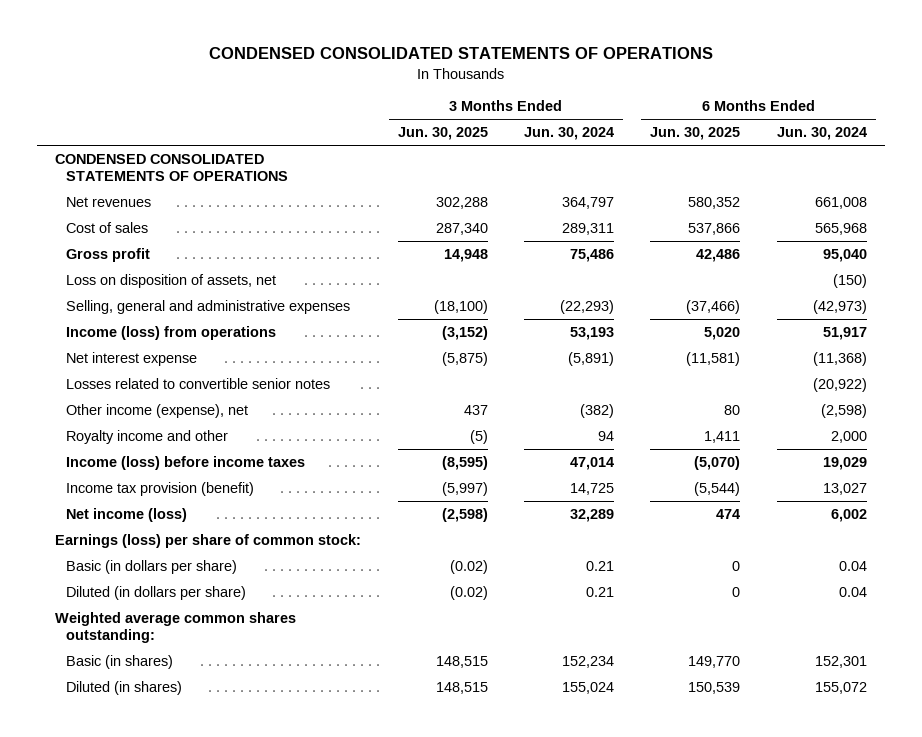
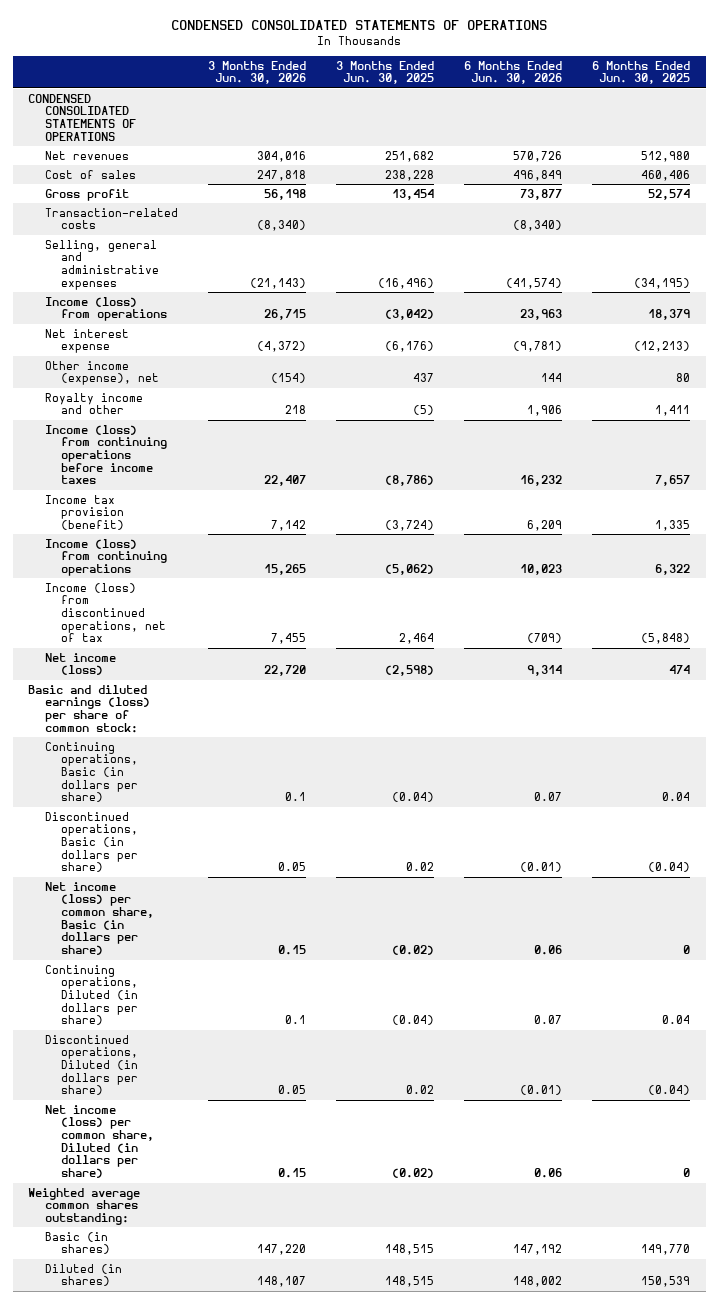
- | 3 Months Ended Jun. 30, 2025 | 3 Months Ended Jun. 30, 2024 | 6 Months Ended Jun. 30, 2025 | 6 Months Ended Jun. 30, 2024
+ | 3 Months Ended Jun. 30, 2026 | 3 Months Ended Jun. 30, 2025 | 6 Months Ended Jun. 30, 2026 | 6 Months Ended Jun. 30, 2025
- Net revenues | 302,288 | 364,797 | 580,352 | 661,008
- Cost of sales | 287,340 | 289,311 | 537,866 | 565,968
- Gross profit | 14,948 | 75,486 | 42,486 | 95,040
- Loss on disposition of assets, net | | | | (150)
- Selling, general and administrative expenses | (18,100) | (22,293) | (37,466) | (42,973)
- Income (loss) from operations | (3,152) | 53,193 | 5,020 | 51,917
- Net interest expense | (5,875) | (5,891) | (11,581) | (11,368)
- Losses related to convertible senior notes | | | | (20,922)
+ Net revenues | 304,016 | 251,682 | 570,726 | 512,980
+ Cost of sales | 247,818 | 238,228 | 496,849 | 460,406
+ Gross profit | 56,198 | 13,454 | 73,877 | 52,574
+ Transaction-related costs | (8,340) | | (8,340) |
+ Selling, general and administrative expenses | (21,143) | (16,496) | (41,574) | (34,195)
+ Income (loss) from operations | 26,715 | (3,042) | 23,963 | 18,379
+ Net interest expense | (4,372) | (6,176) | (9,781) | (12,213)
- Income (loss) before income taxes | (8,595) | 47,014 | (5,070) | 19,029
- Income tax provision (benefit) | (5,997) | 14,725 | (5,544) | 13,027
+ Income (loss) from continuing operations before income taxes | 22,407 | (8,786) | 16,232 | 7,657
+ Income tax provision (benefit) | 7,142 | (3,724) | 6,209 | 1,335
+ Income (loss) from continuing operations | 15,265 | (5,062) | 10,023 | 6,322
+ Income (loss) from discontinued operations, net of tax | 7,455 | 2,464 | (709) | (5,848)
- Earnings (loss) per share of common stock:
- Basic (in dollars per share) | (0.02) | 0.21 | 0 | 0.04
- Diluted (in dollars per share) | (0.02) | 0.21 | 0 | 0.04
+ Basic and diluted earnings (loss) per share of common stock:
+ Continuing operations, Basic (in dollars per share) | 0.1 | (0.04) | 0.07 | 0.04
+ Discontinued operations, Basic (in dollars per share) | 0.05 | 0.02 | (0.01) | (0.04)
+ Net income (loss) per common share, Basic (in dollars per share) | 0.15 | (0.02) | 0.06 | 0
+ Continuing operations, Diluted (in dollars per share) | 0.1 | (0.04) | 0.07 | 0.04
+ Discontinued operations, Diluted (in dollars per share) | 0.05 | 0.02 | (0.01) | (0.04)
+ Net income (loss) per common share, Diluted (in dollars per share) | 0.15 | (0.02) | 0.06 | 0

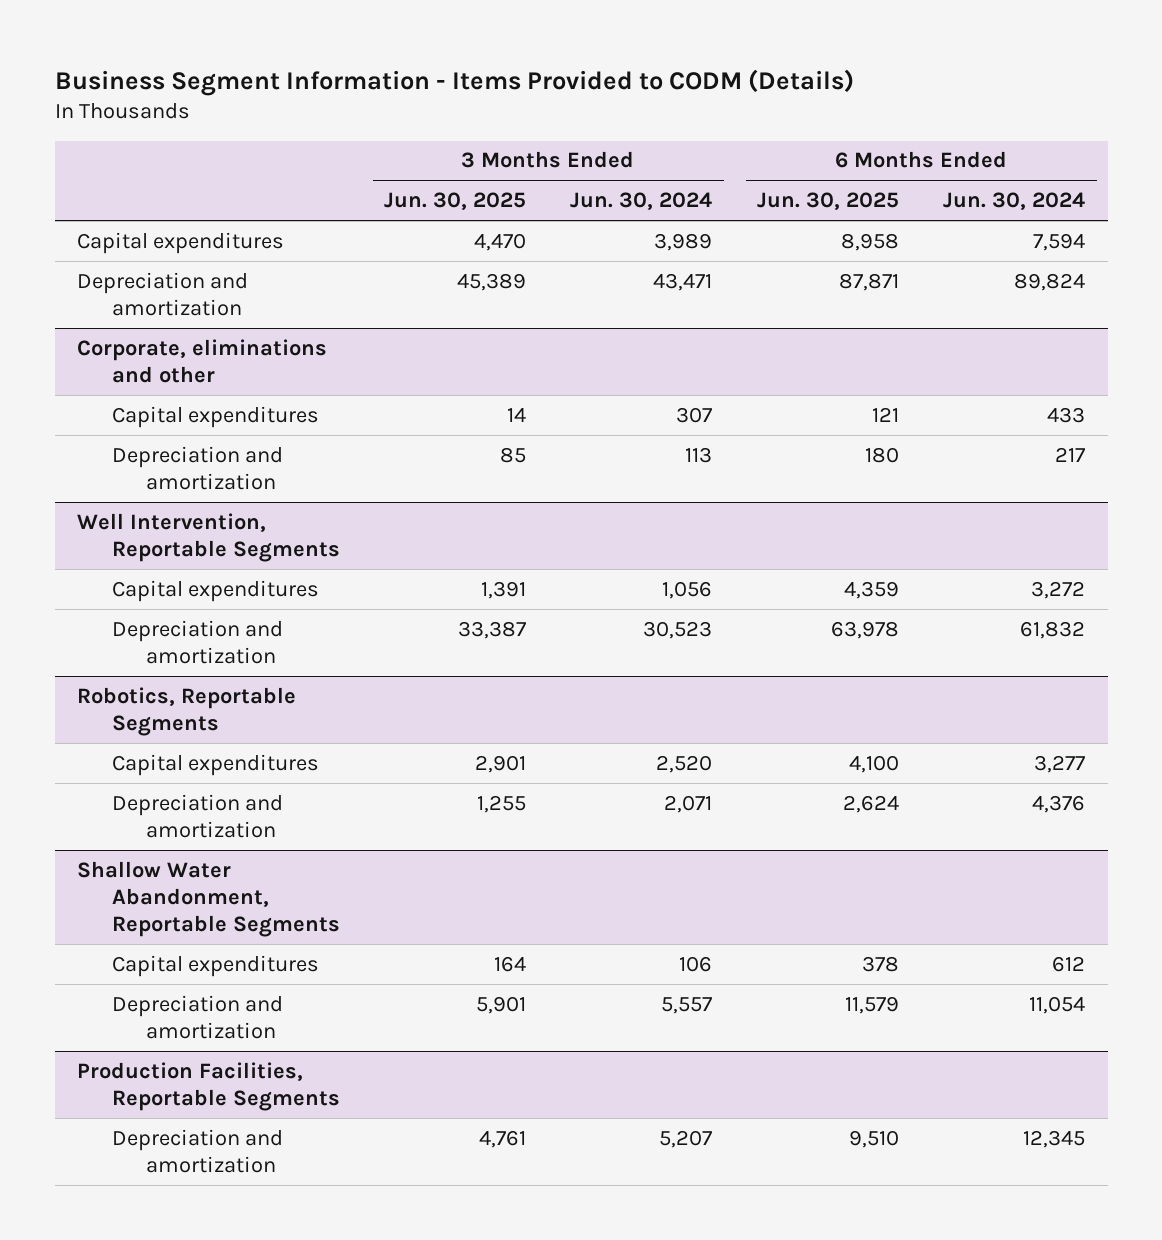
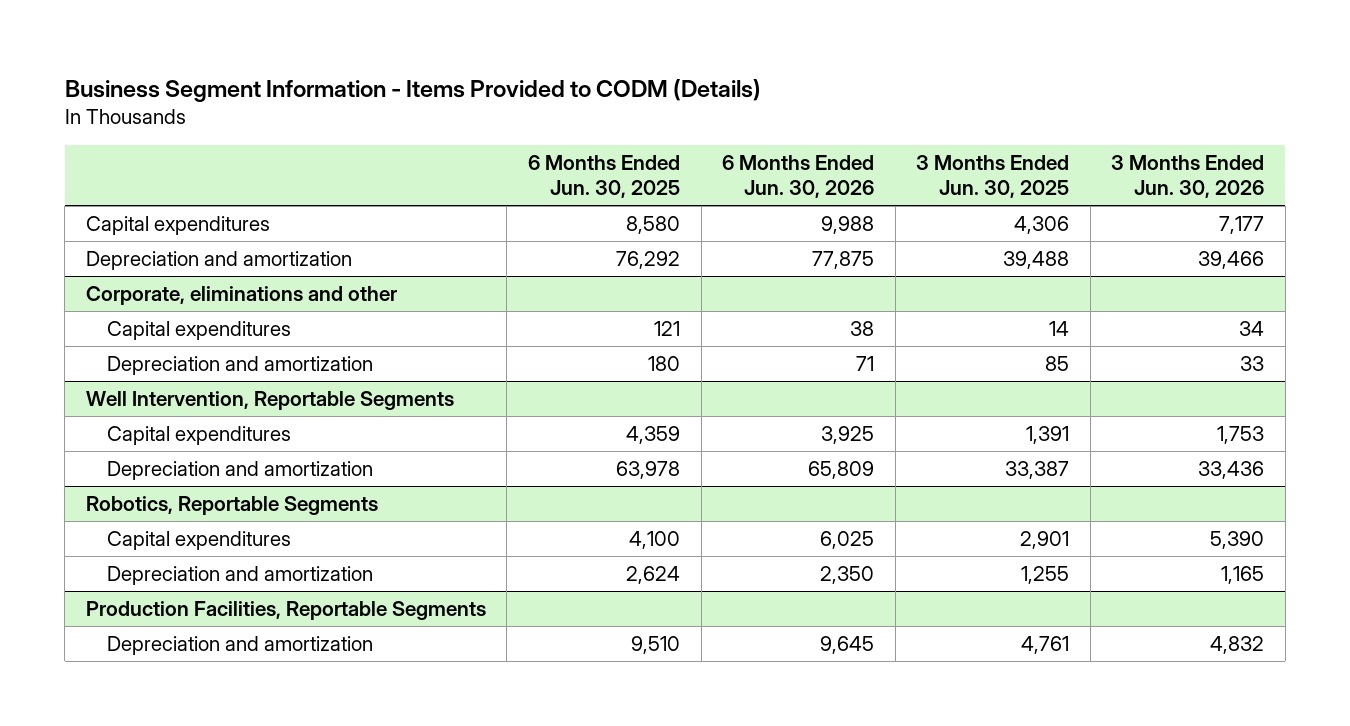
- | 3 Months Ended Jun. 30, 2025 | 3 Months Ended Jun. 30, 2024 | 6 Months Ended Jun. 30, 2025 | 6 Months Ended Jun. 30, 2024
+ | 6 Months Ended Jun. 30, 2025 | 6 Months Ended Jun. 30, 2026 | 3 Months Ended Jun. 30, 2025 | 3 Months Ended Jun. 30, 2026
- Capital expenditures | 4,470 | 3,989 | 8,958 | 7,594
- Depreciation and amortization | 45,389 | 43,471 | 87,871 | 89,824
+ Capital expenditures | 8,580 | 9,988 | 4,306 | 7,177
+ Depreciation and amortization | 76,292 | 77,875 | 39,488 | 39,466
- Shallow Water Abandonment, Reportable Segments
- Capital expenditures | 164 | 106 | 378 | 612
- Depreciation and amortization | 5,901 | 5,557 | 11,579 | 11,054

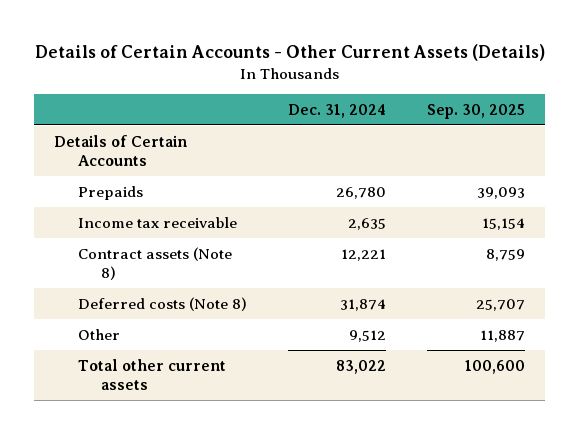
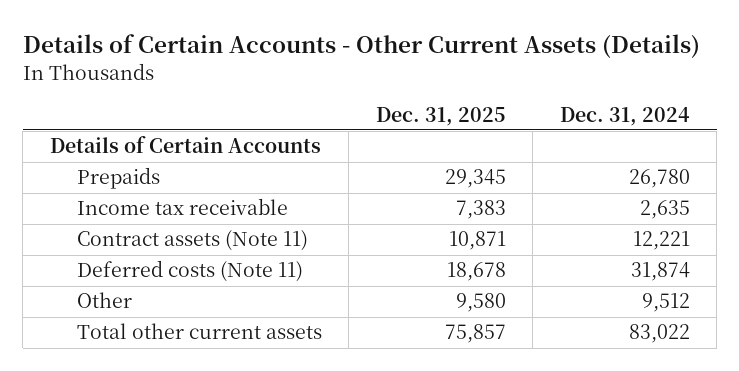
- | Dec. 31, 2024 | Sep. 30, 2025
+ | Dec. 31, 2025 | Dec. 31, 2024
- Contract assets (Note 8) | 12,221 | 8,759
- Deferred costs (Note 8) | 31,874 | 25,707
+ Contract assets (Note 11) | 10,871 | 12,221
+ Deferred costs (Note 11) | 18,678 | 31,874

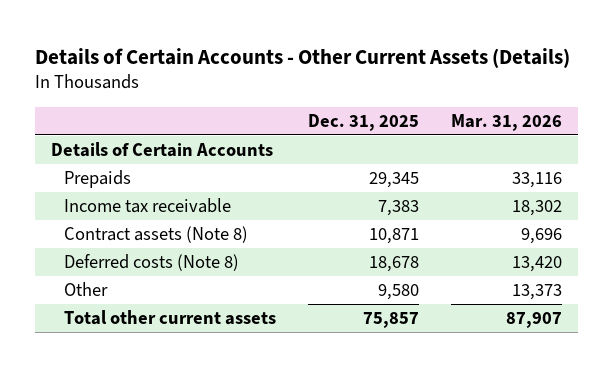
- | Dec. 31, 2025 | Dec. 31, 2024
+ | Dec. 31, 2025 | Mar. 31, 2026
- Contract assets (Note 11) | 10,871 | 12,221
- Deferred costs (Note 11) | 18,678 | 31,874
+ Contract assets (Note 8) | 10,871 | 9,696
+ Deferred costs (Note 8) | 18,678 | 13,420

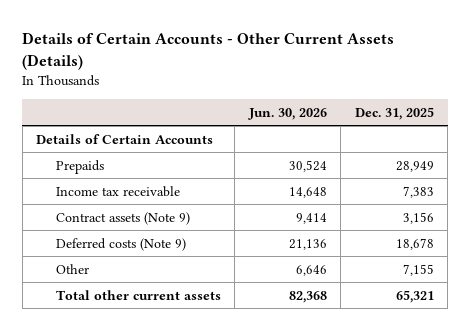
- | Dec. 31, 2025 | Mar. 31, 2026
+ | Jun. 30, 2026 | Dec. 31, 2025
- Prepaids | 29,345 | 33,116
+ Prepaids | 30,524 | 28,949
- Contract assets (Note 8) | 10,871 | 9,696
- Deferred costs (Note 8) | 18,678 | 13,420
- Other | 9,580 | 13,373
- Total other current assets | 75,857 | 87,907
+ Contract assets (Note 9) | 9,414 | 3,156
+ Deferred costs (Note 9) | 21,136 | 18,678
+ Other | 6,646 | 7,155
+ Total other current assets | 82,368 | 65,321

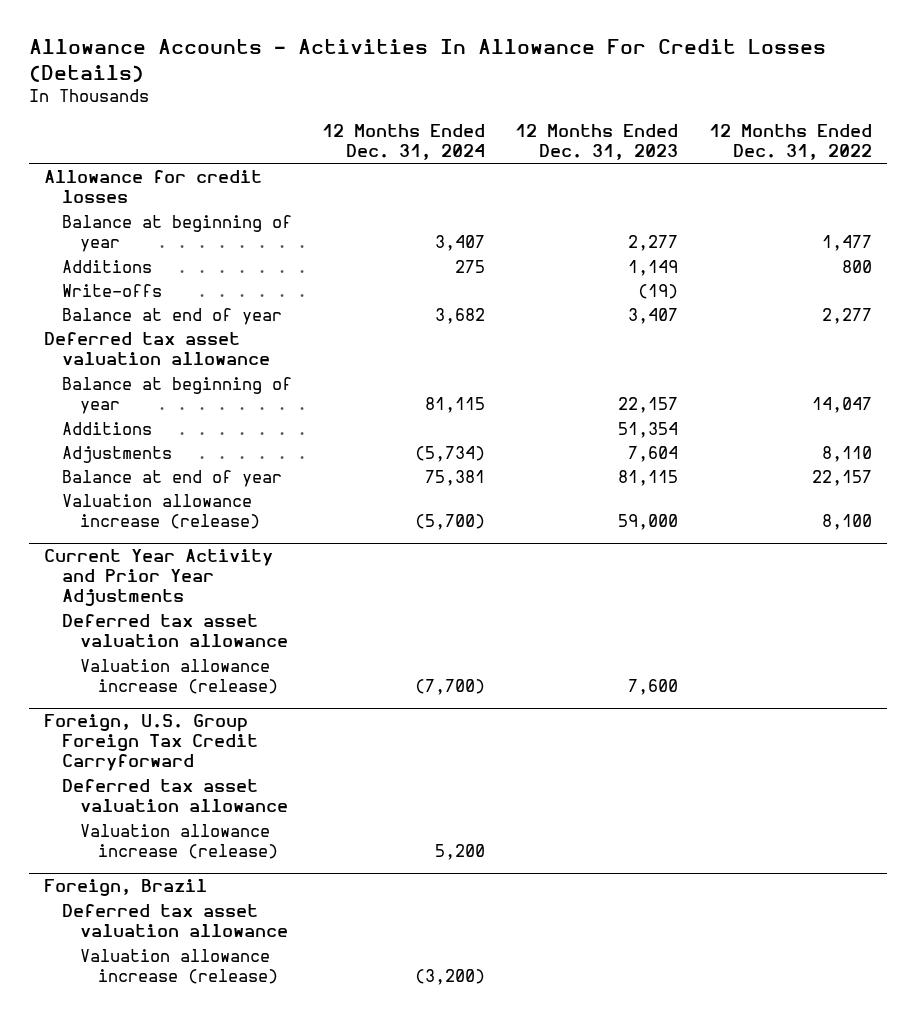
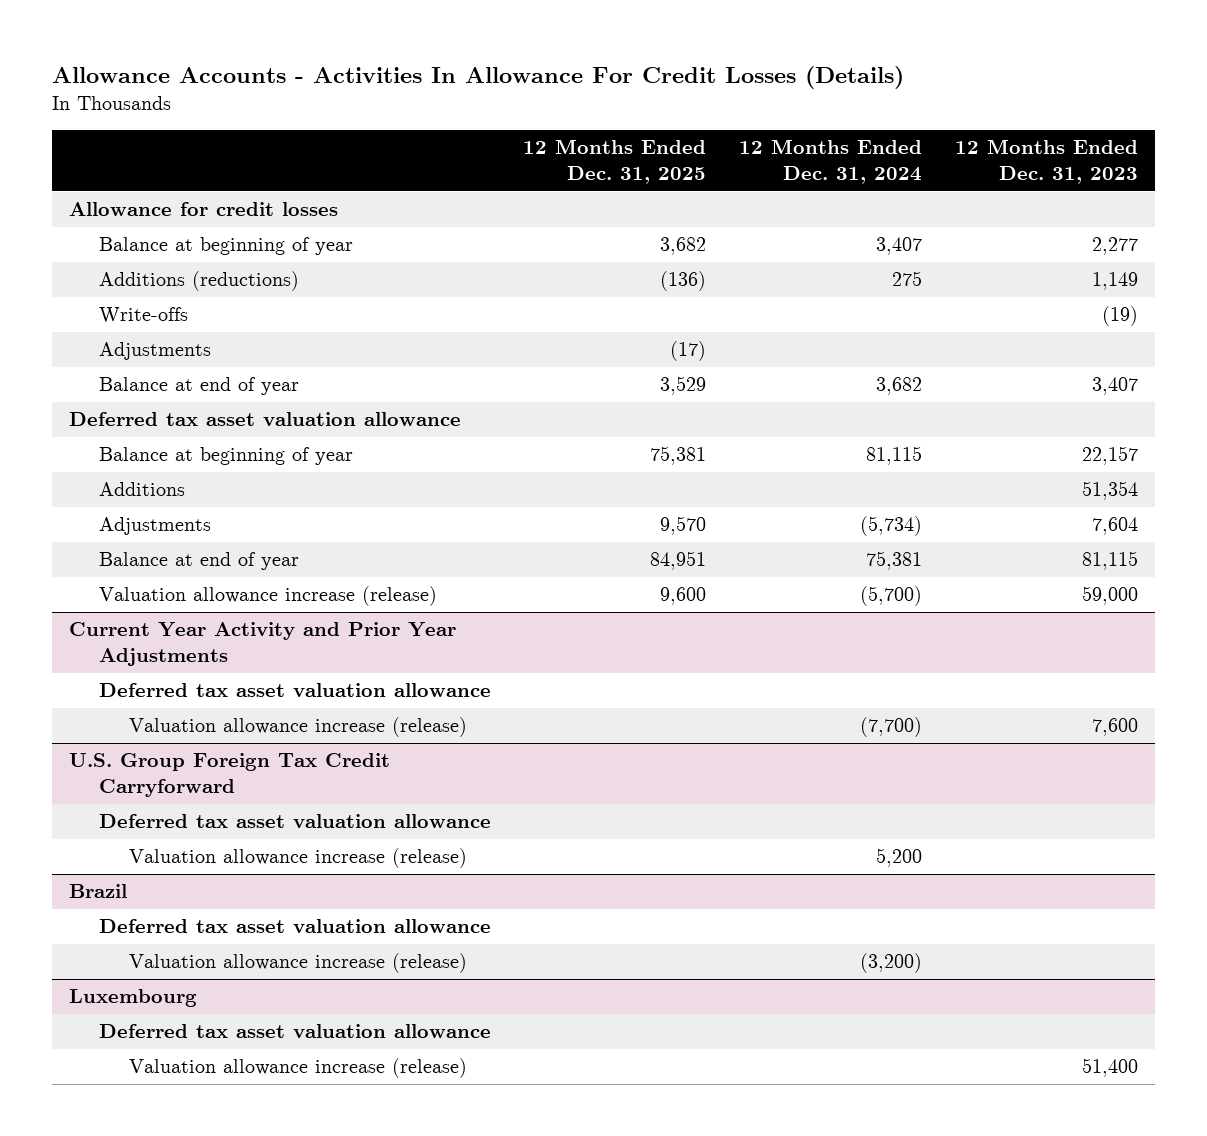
- | 12 Months Ended Dec. 31, 2024 | 12 Months Ended Dec. 31, 2023 | 12 Months Ended Dec. 31, 2022
+ | 12 Months Ended Dec. 31, 2025 | 12 Months Ended Dec. 31, 2024 | 12 Months Ended Dec. 31, 2023
- Additions | 275 | 1,149 | 800
+ Additions (reductions) | (136) | 275 | 1,149
+ Adjustments | (17) | |
- Foreign, U.S. Group Foreign Tax Credit Carryforward
+ U.S. Group Foreign Tax Credit Carryforward
- Foreign, Brazil
+ Brazil
+ Luxembourg
+ Deferred tax asset valuation allowance
+ Valuation allowance increase (release) | | | 51,400

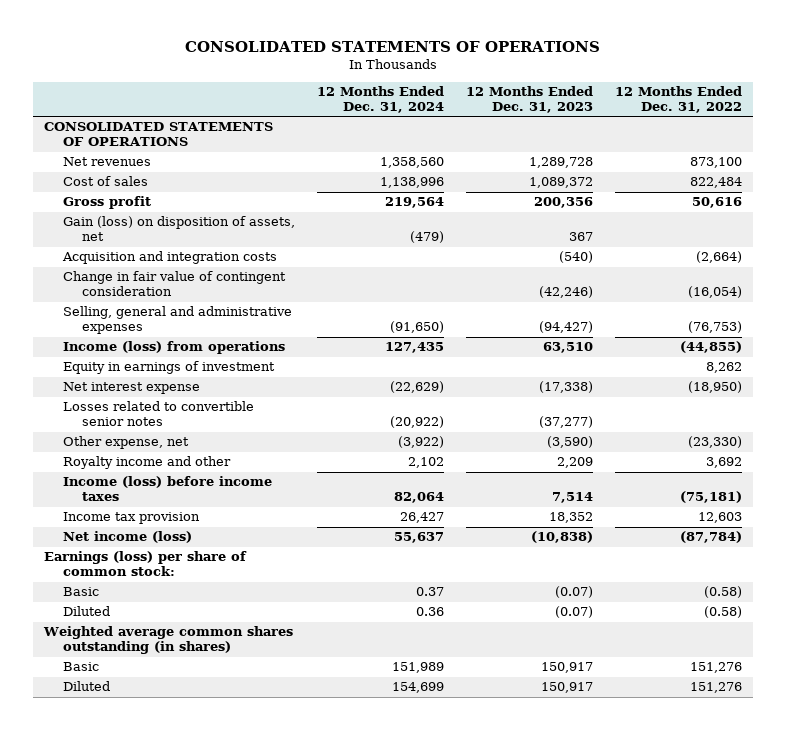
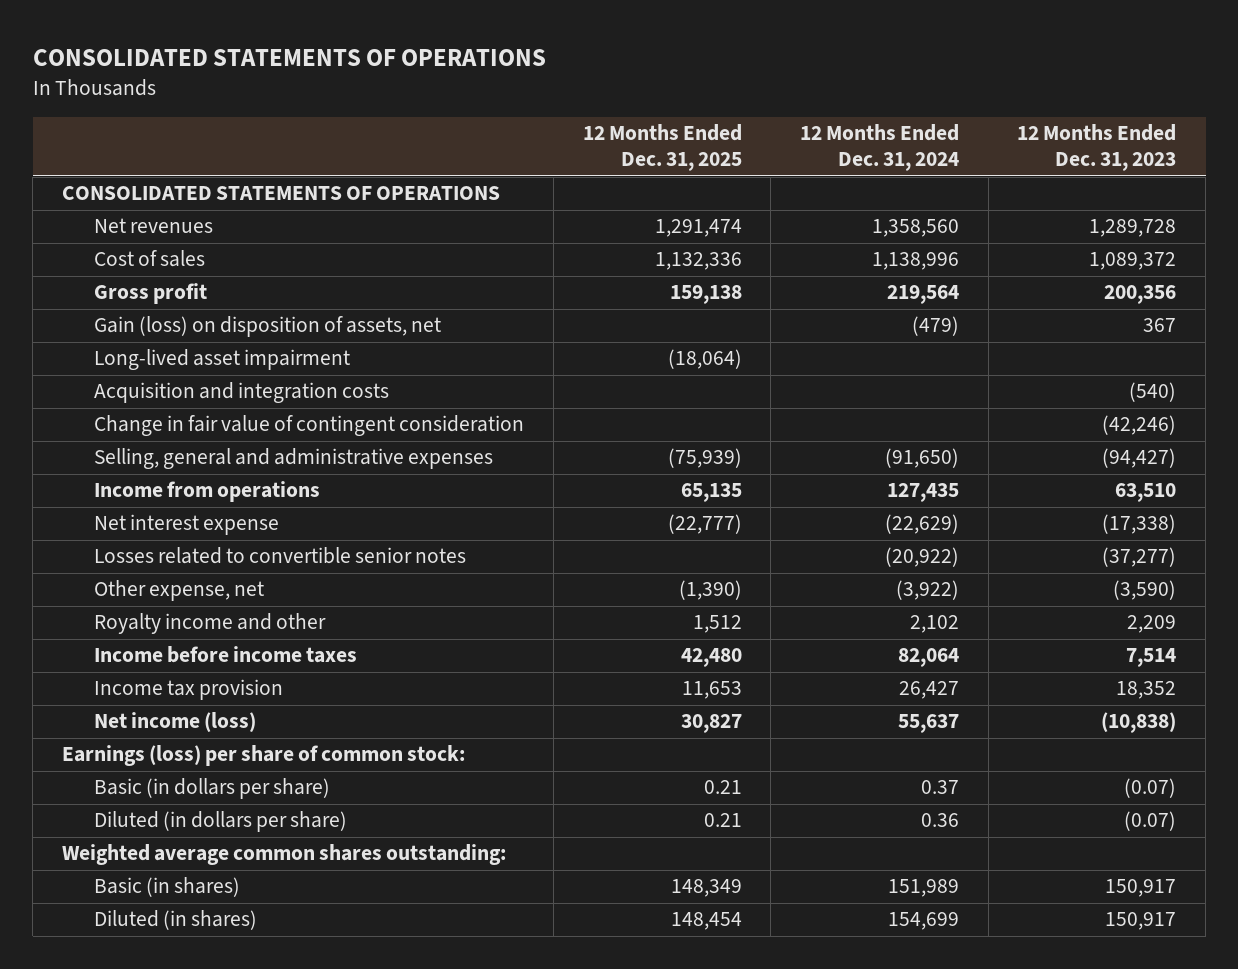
- | 12 Months Ended Dec. 31, 2024 | 12 Months Ended Dec. 31, 2023 | 12 Months Ended Dec. 31, 2022
+ | 12 Months Ended Dec. 31, 2025 | 12 Months Ended Dec. 31, 2024 | 12 Months Ended Dec. 31, 2023
+ Long-lived asset impairment | (18,064) | |
- Income (loss) from operations | 127,435 | 63,510 | (44,855)
- Equity in earnings of investment | | | 8,262
+ Income from operations | 65,135 | 127,435 | 63,510
- Income (loss) before income taxes | 82,064 | 7,514 | (75,181)
+ Income before income taxes | 42,480 | 82,064 | 7,514
- Basic | 0.37 | (0.07) | (0.58)
- Diluted | 0.36 | (0.07) | (0.58)
- Weighted average common shares outstanding (in shares)
- Basic | 151,989 | 150,917 | 151,276
- Diluted | 154,699 | 150,917 | 151,276
+ Basic (in dollars per share) | 0.21 | 0.37 | (0.07)
+ Diluted (in dollars per share) | 0.21 | 0.36 | (0.07)
+ Weighted average common shares outstanding:
+ Basic (in shares) | 148,349 | 151,989 | 150,917
+ Diluted (in shares) | 148,454 | 154,699 | 150,917

